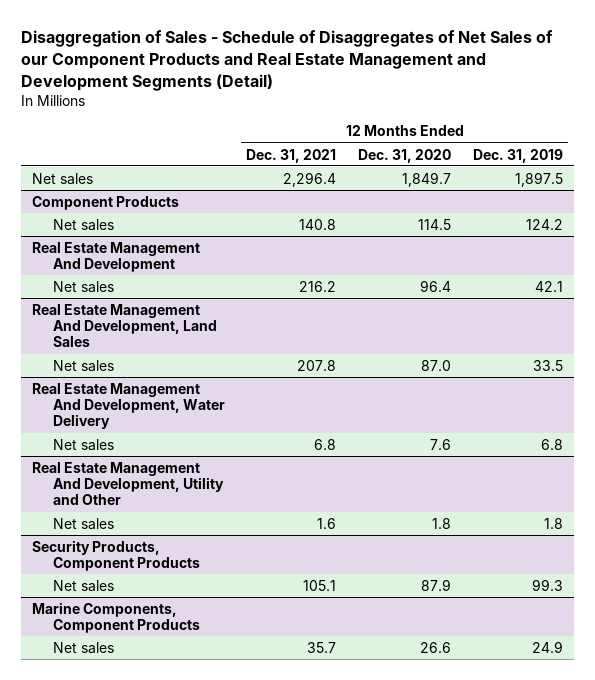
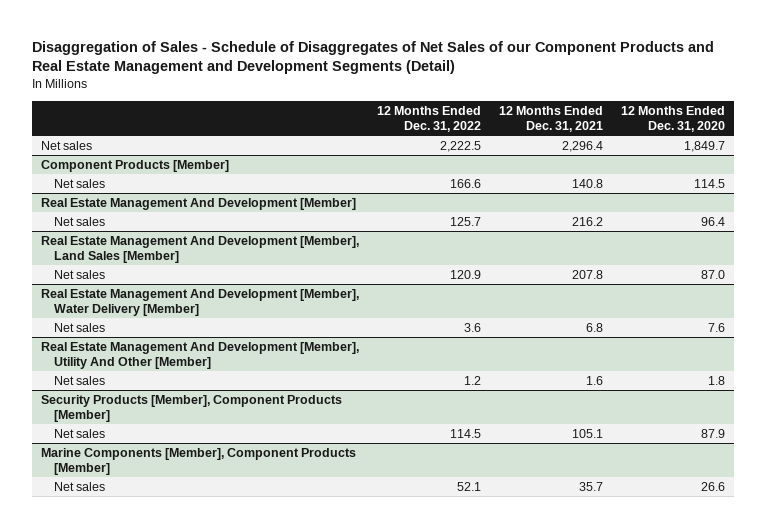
- | 12 Months Ended Dec. 31, 2021 | 12 Months Ended Dec. 31, 2020 | 12 Months Ended Dec. 31, 2019
+ | 12 Months Ended Dec. 31, 2022 | 12 Months Ended Dec. 31, 2021 | 12 Months Ended Dec. 31, 2020
- Component Products
+ Component Products [Member]
- Real Estate Management And Development
+ Real Estate Management And Development [Member]
- Real Estate Management And Development, Land Sales
+ Real Estate Management And Development [Member], Land Sales [Member]
- Real Estate Management And Development, Water Delivery
+ Real Estate Management And Development [Member], Water Delivery [Member]
- Real Estate Management And Development, Utility and Other
+ Real Estate Management And Development [Member], Utility And Other [Member]
- Security Products, Component Products
+ Security Products [Member], Component Products [Member]
- Marine Components, Component Products
+ Marine Components [Member], Component Products [Member]

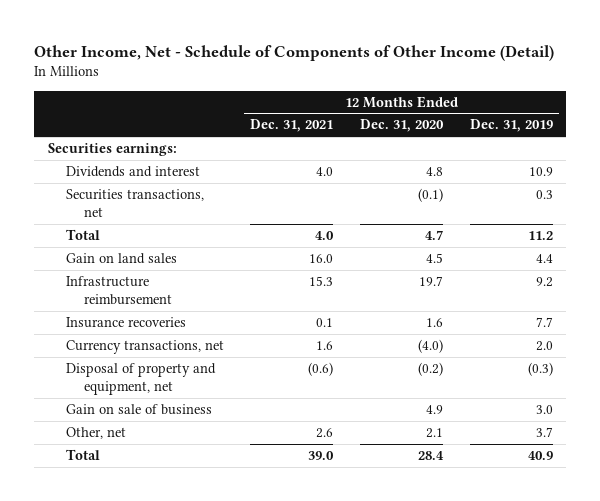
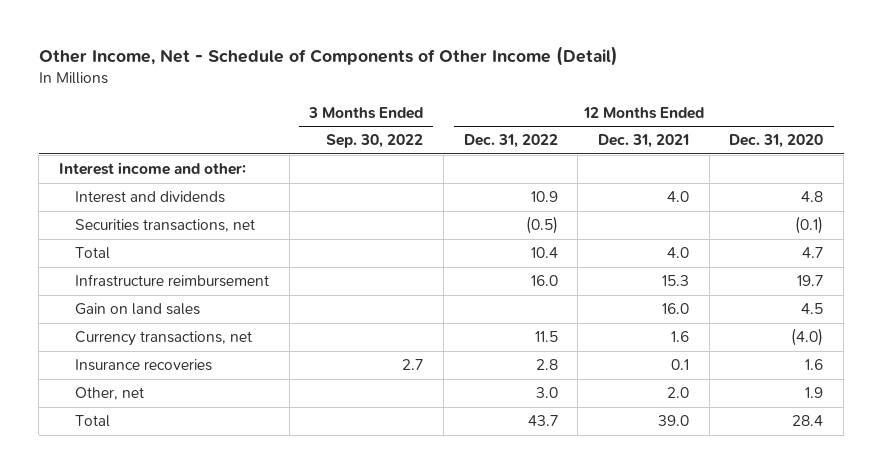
- | 12 Months Ended Dec. 31, 2021 | 12 Months Ended Dec. 31, 2020 | 12 Months Ended Dec. 31, 2019
+ | 3 Months Ended Sep. 30, 2022 | 12 Months Ended Dec. 31, 2022 | 12 Months Ended Dec. 31, 2021 | 12 Months Ended Dec. 31, 2020
- Securities earnings:
- Dividends and interest | 4.0 | 4.8 | 10.9
+ Interest income and other:
+ Interest and dividends | | 10.9 | 4.0 | 4.8
moved down: Gain on land sales | | | 16.0 | 4.5
- Disposal of property and equipment, net | (0.6) | (0.2) | (0.3)
- Gain on sale of business | | 4.9 | 3.0
- Other, net | 2.6 | 2.1 | 3.7
moved down: Insurance recoveries | 2.7 | 2.8 | 0.1 | 1.6
+ Other, net | | 3.0 | 2.0 | 1.9

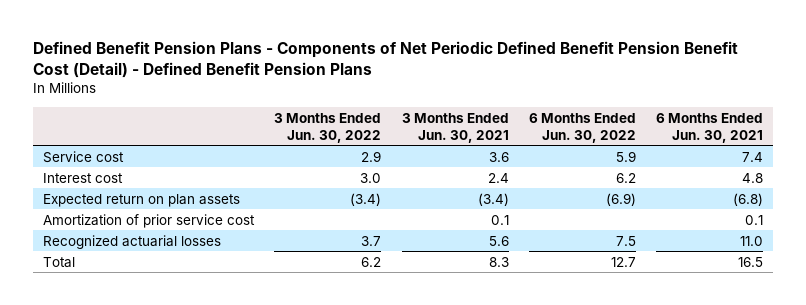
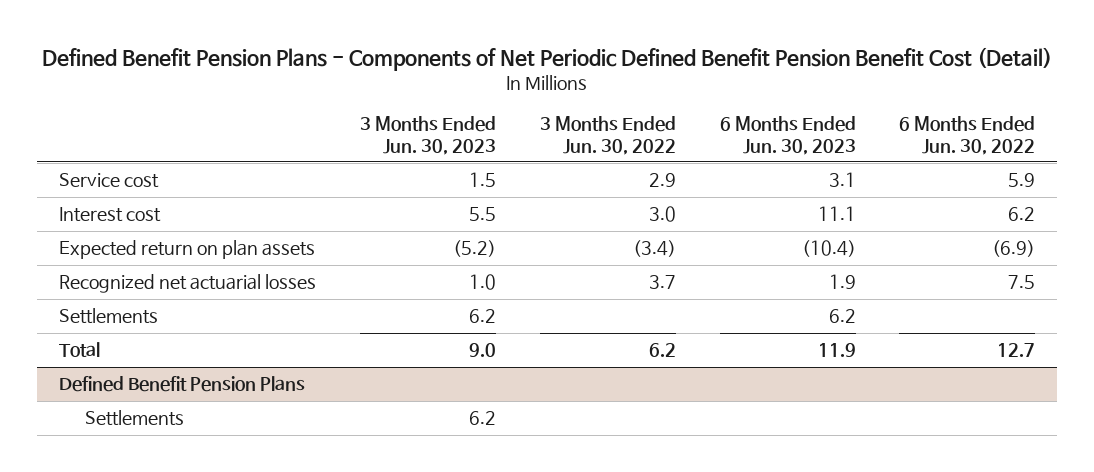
- Defined Benefit Pension Plans - Components of Net Periodic Defined Benefit Pension Benefit Cost (Detail) - Defined Benefit Pension Plans
+ Defined Benefit Pension Plans - Components of Net Periodic Defined Benefit Pension Benefit Cost (Detail)
- | 3 Months Ended Jun. 30, 2022 | 3 Months Ended Jun. 30, 2021 | 6 Months Ended Jun. 30, 2022 | 6 Months Ended Jun. 30, 2021
+ | 3 Months Ended Jun. 30, 2023 | 3 Months Ended Jun. 30, 2022 | 6 Months Ended Jun. 30, 2023 | 6 Months Ended Jun. 30, 2022
- Amortization of prior service cost | | 0.1 | | 0.1
- Recognized actuarial losses | 3.7 | 5.6 | 7.5 | 11.0
+ Recognized net actuarial losses | 1.0 | 3.7 | 1.9 | 7.5
+ Settlements | 6.2 | | 6.2 |
+ Defined Benefit Pension Plans
+ Settlements | 6.2 | | |

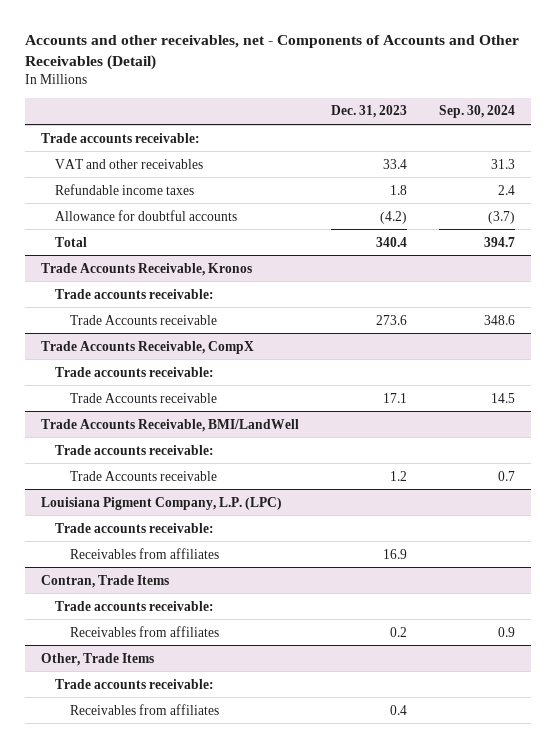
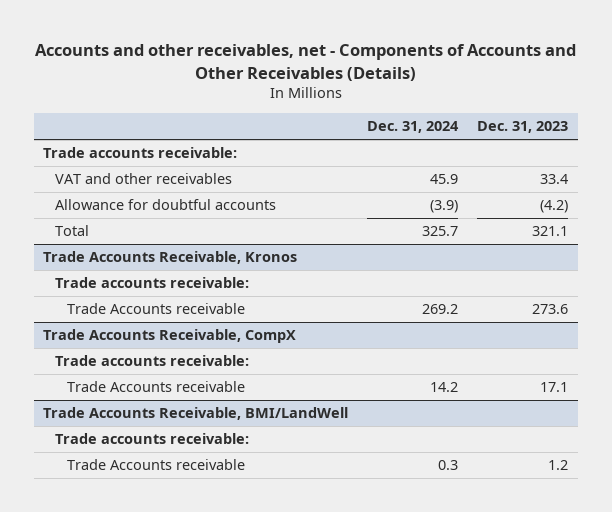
- Accounts and other receivables, net - Components of Accounts and Other Receivables (Detail)
+ Accounts and other receivables, net - Components of Accounts and Other Receivables (Details)
- | Dec. 31, 2023 | Sep. 30, 2024
+ | Dec. 31, 2024 | Dec. 31, 2023
- Refundable income taxes | 1.8 | 2.4
- Total | 340.4 | 394.7
+ Total | 325.7 | 321.1
- Louisiana Pigment Company, L.P. (LPC)
- Trade accounts receivable:
- Receivables from affiliates | 16.9 |
- Contran, Trade Items
- Trade accounts receivable:
- Receivables from affiliates | 0.2 | 0.9
- Other, Trade Items
- Trade accounts receivable:
- Receivables from affiliates | 0.4 |

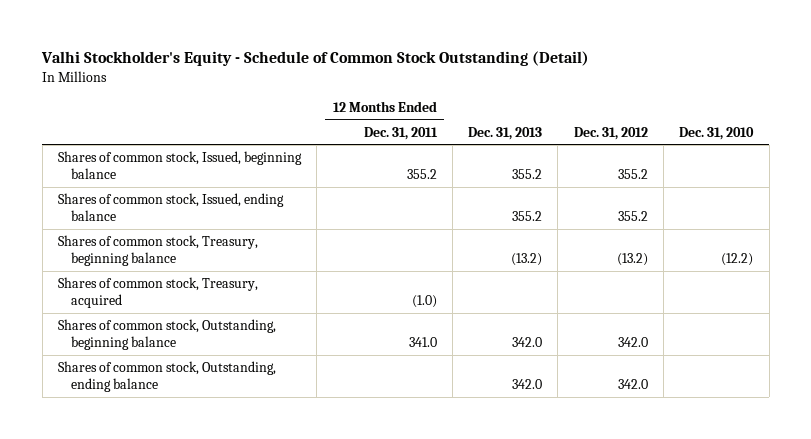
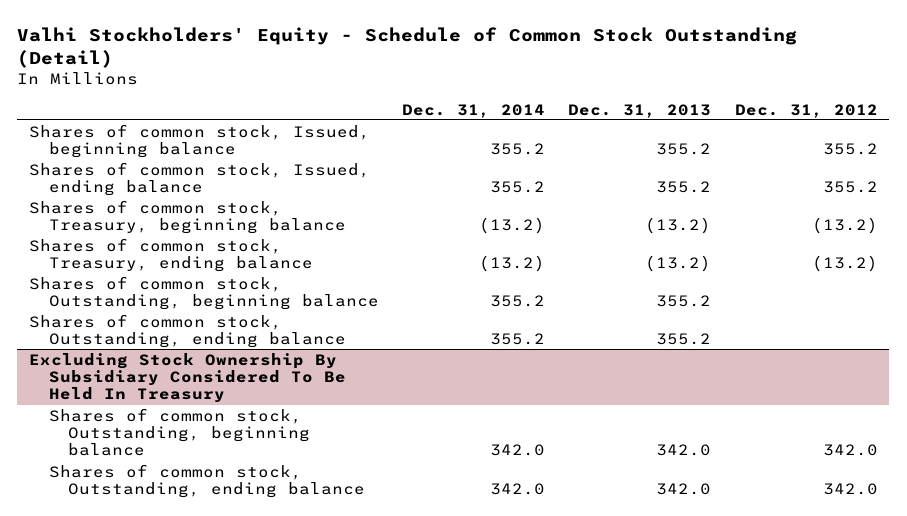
- Valhi Stockholder's Equity - Schedule of Common Stock Outstanding (Detail)
+ Valhi Stockholders' Equity - Schedule of Common Stock Outstanding (Detail)
- | 12 Months Ended Dec. 31, 2011 | Dec. 31, 2013 | Dec. 31, 2012 | Dec. 31, 2010
+ | Dec. 31, 2014 | Dec. 31, 2013 | Dec. 31, 2012
- Shares of common stock, Treasury, acquired | (1.0) | | |
+ Shares of common stock, Treasury, ending balance | (13.2) | (13.2) | (13.2)
+ Shares of common stock, Outstanding, beginning balance | 355.2 | 355.2 |
+ Shares of common stock, Outstanding, ending balance | 355.2 | 355.2 |
+ Excluding Stock Ownership By Subsidiary Considered To Be Held In Treasury

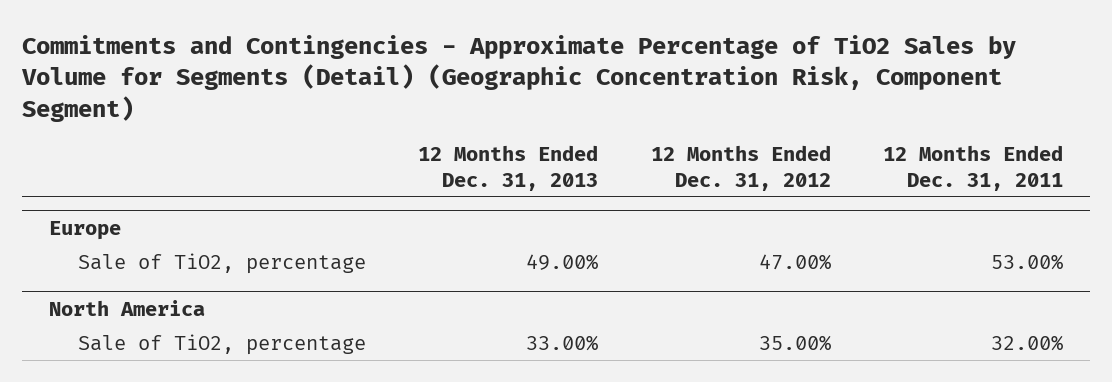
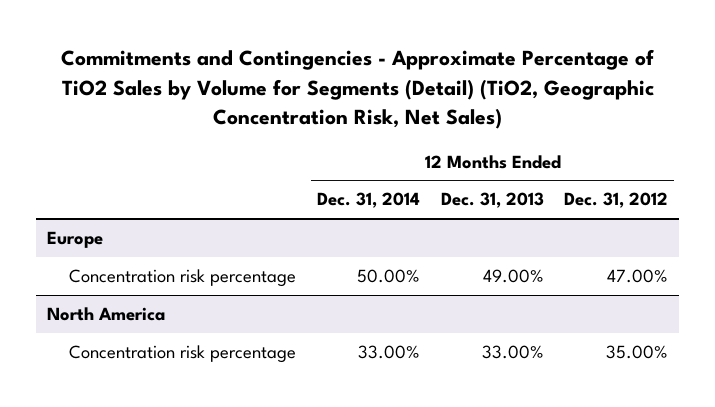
- Commitments and Contingencies - Approximate Percentage of TiO2 Sales by Volume for Segments (Detail) (Geographic Concentration Risk, Component Segment)
+ Commitments and Contingencies - Approximate Percentage of TiO2 Sales by Volume for Segments (Detail) (TiO2, Geographic Concentration Risk, Net Sales)
- | 12 Months Ended Dec. 31, 2013 | 12 Months Ended Dec. 31, 2012 | 12 Months Ended Dec. 31, 2011
+ | 12 Months Ended Dec. 31, 2014 | 12 Months Ended Dec. 31, 2013 | 12 Months Ended Dec. 31, 2012
@ Europe
- Sale of TiO2, percentage | 49.00% | 47.00% | 53.00%
+ Concentration risk percentage | 50.00% | 49.00% | 47.00%
@ North America
- Sale of TiO2, percentage | 33.00% | 35.00% | 32.00%
+ Concentration risk percentage | 33.00% | 33.00% | 35.00%

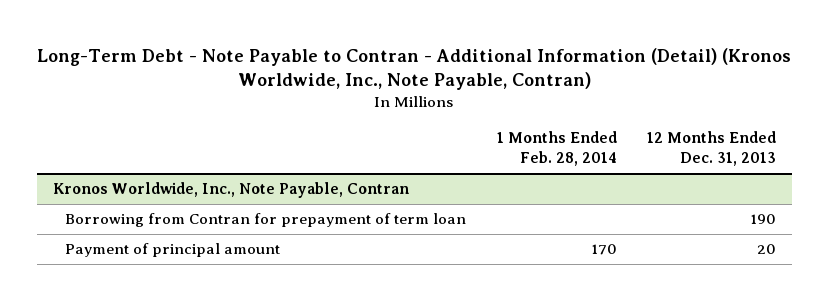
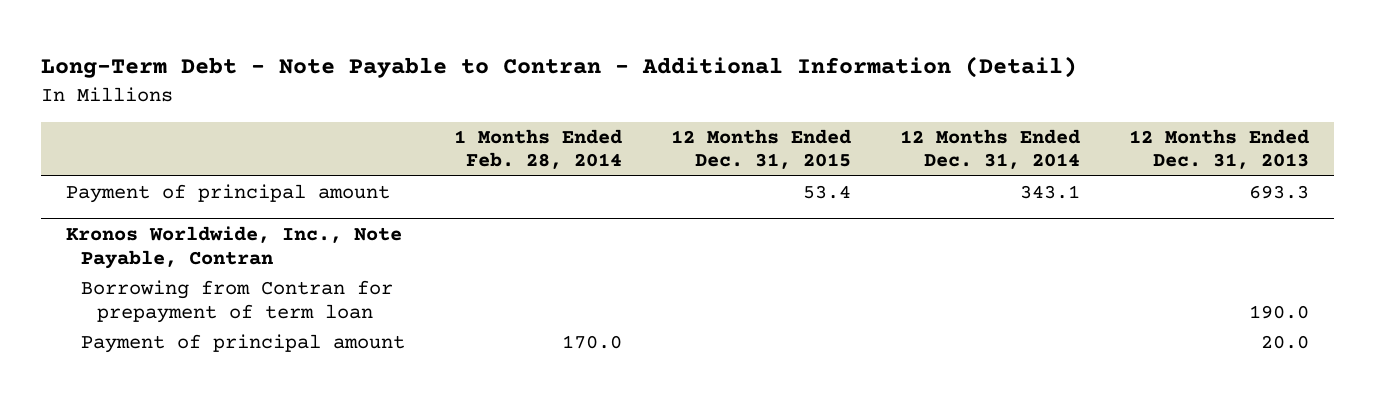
- Long-Term Debt - Note Payable to Contran - Additional Information (Detail) (Kronos Worldwide, Inc., Note Payable, Contran)
+ Long-Term Debt - Note Payable to Contran - Additional Information (Detail)
- | 1 Months Ended Feb. 28, 2014 | 12 Months Ended Dec. 31, 2013
+ | 1 Months Ended Feb. 28, 2014 | 12 Months Ended Dec. 31, 2015 | 12 Months Ended Dec. 31, 2014 | 12 Months Ended Dec. 31, 2013
+ Payment of principal amount | | 53.4 | 343.1 | 693.3
@ Kronos Worldwide, Inc., Note Payable, Contran
- Borrowing from Contran for prepayment of term loan | | 190
- Payment of principal amount | 170 | 20
+ Borrowing from Contran for prepayment of term loan | | | | 190.0
+ Payment of principal amount | 170.0 | | | 20.0

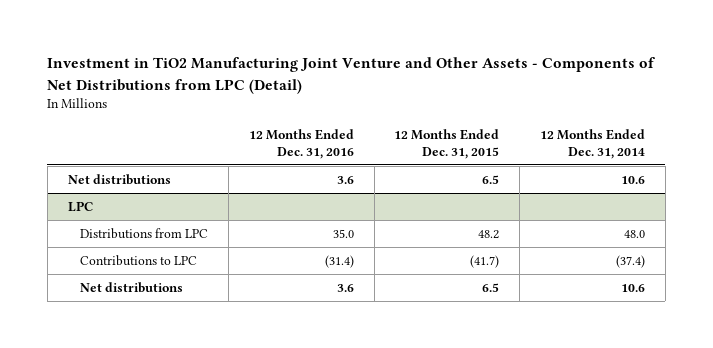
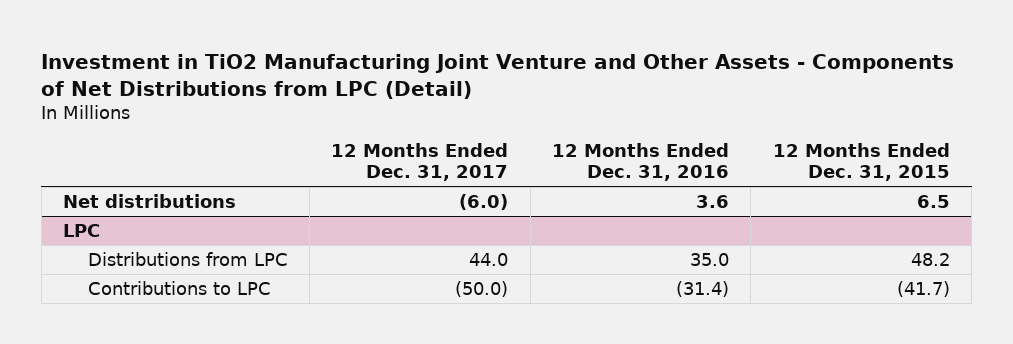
- | 12 Months Ended Dec. 31, 2016 | 12 Months Ended Dec. 31, 2015 | 12 Months Ended Dec. 31, 2014
+ | 12 Months Ended Dec. 31, 2017 | 12 Months Ended Dec. 31, 2016 | 12 Months Ended Dec. 31, 2015
@ LPC
- Net distributions | 3.6 | 6.5 | 10.6

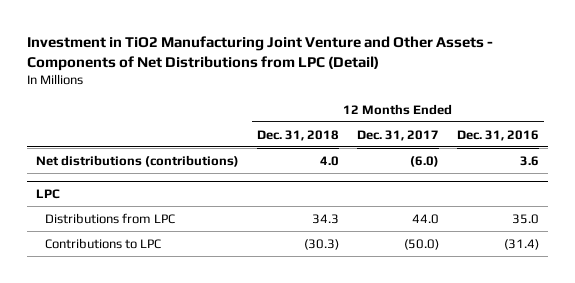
- | 12 Months Ended Dec. 31, 2017 | 12 Months Ended Dec. 31, 2016 | 12 Months Ended Dec. 31, 2015
+ | 12 Months Ended Dec. 31, 2018 | 12 Months Ended Dec. 31, 2017 | 12 Months Ended Dec. 31, 2016
- Net distributions | (6.0) | 3.6 | 6.5
+ Net distributions (contributions) | 4.0 | (6.0) | 3.6

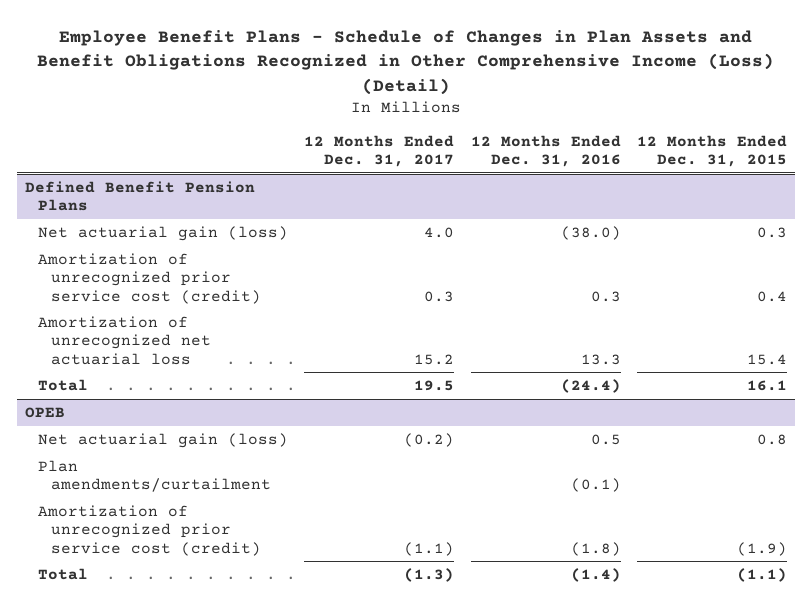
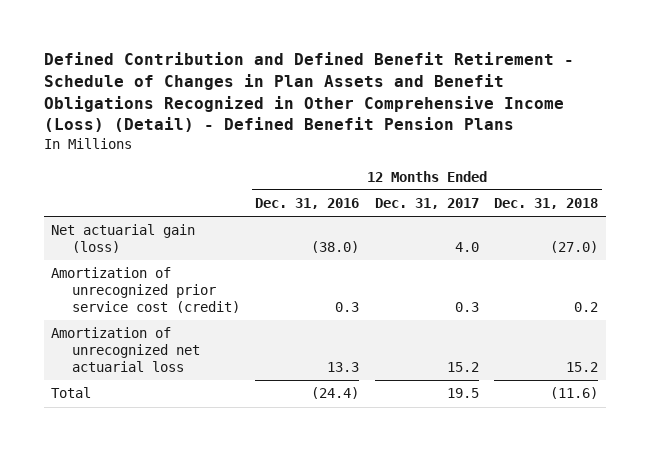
- Employee Benefit Plans - Schedule of Changes in Plan Assets and Benefit Obligations Recognized in Other Comprehensive Income (Loss) (Detail)
+ Defined Contribution and Defined Benefit Retirement - Schedule of Changes in Plan Assets and Benefit Obligations Recognized in Other Comprehensive Income (Loss) (Detail) - Defined Benefit Pension Plans
- | 12 Months Ended Dec. 31, 2017 | 12 Months Ended Dec. 31, 2016 | 12 Months Ended Dec. 31, 2015
+ | 12 Months Ended Dec. 31, 2016 | 12 Months Ended Dec. 31, 2017 | 12 Months Ended Dec. 31, 2018
- Defined Benefit Pension Plans
- OPEB
- Net actuarial gain (loss) | (0.2) | 0.5 | 0.8
- Plan amendments/curtailment | | (0.1) |
- Amortization of unrecognized prior service cost (credit) | (1.1) | (1.8) | (1.9)
- Total | (1.3) | (1.4) | (1.1)

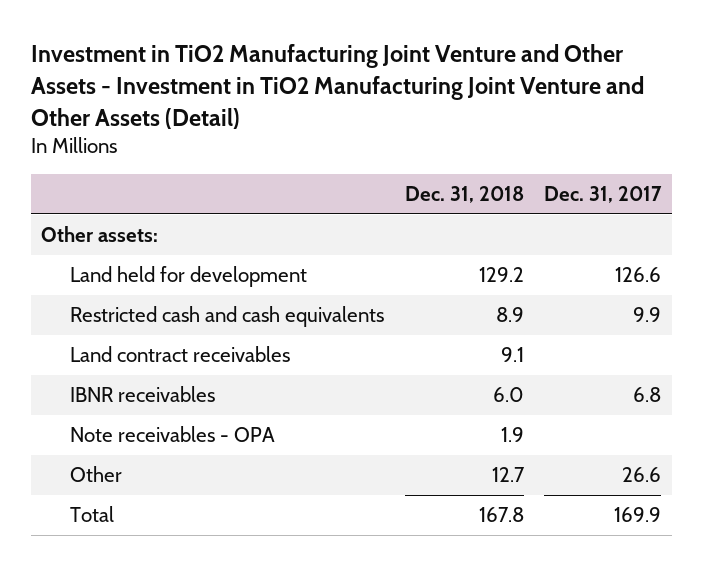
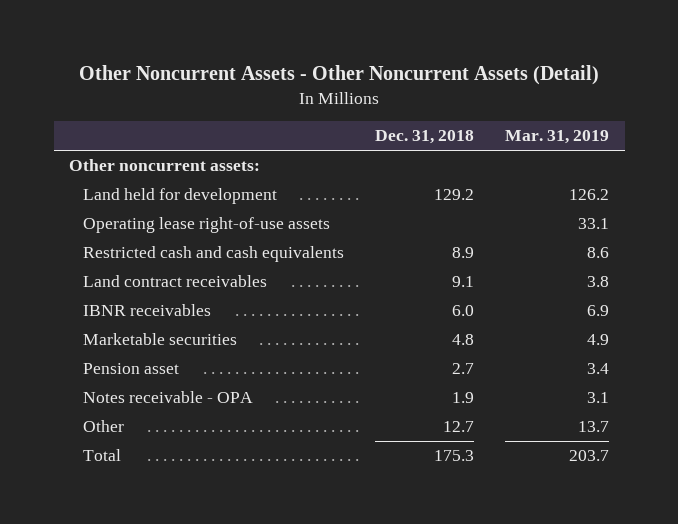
- Investment in TiO2 Manufacturing Joint Venture and Other Assets - Investment in TiO2 Manufacturing Joint Venture and Other Assets (Detail)
+ Other Noncurrent Assets - Other Noncurrent Assets (Detail)
- | Dec. 31, 2018 | Dec. 31, 2017
+ | Dec. 31, 2018 | Mar. 31, 2019
- Other assets:
+ Other noncurrent assets:
+ Operating lease right-of-use assets | | 33.1
- Note receivables - OPA | 1.9 |
+ Marketable securities | 4.8 | 4.9
+ Pension asset | 2.7 | 3.4
+ Notes receivable - OPA | 1.9 | 3.1
- Total | 167.8 | 169.9
+ Total | 175.3 | 203.7

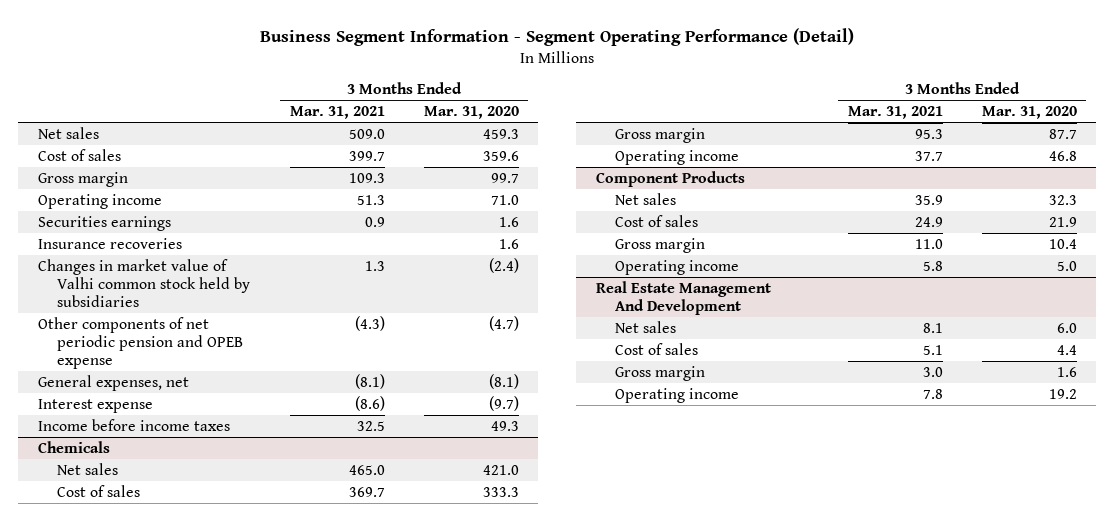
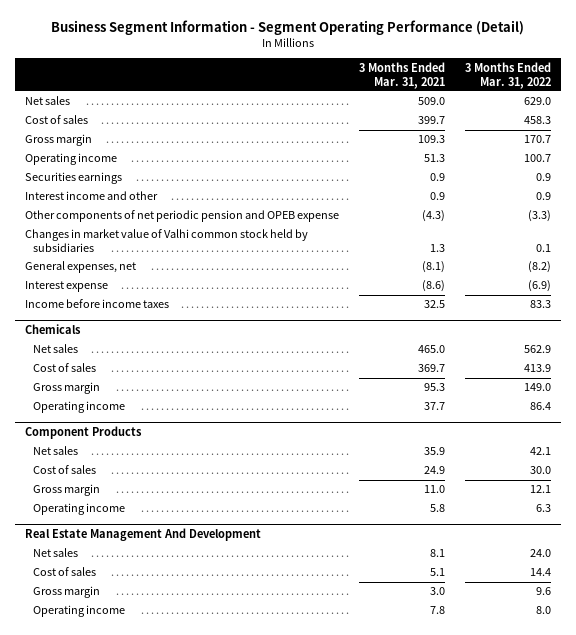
- | 3 Months Ended Mar. 31, 2021 | 3 Months Ended Mar. 31, 2020
+ | 3 Months Ended Mar. 31, 2021 | 3 Months Ended Mar. 31, 2022
- Insurance recoveries | | 1.6
+ Interest income and other | 0.9 | 0.9
moved down: Changes in market value of Valhi common stock held by subsidiaries | 1.3 | 0.1

